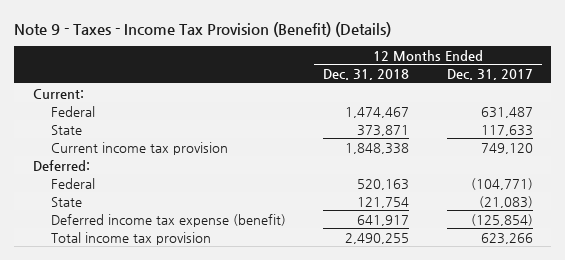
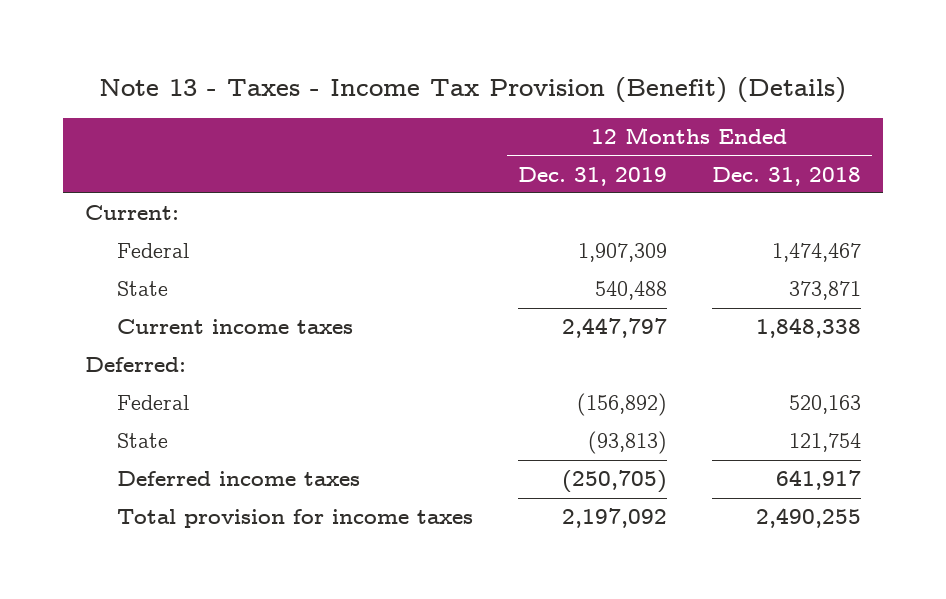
- Note 9 - Taxes - Income Tax Provision (Benefit) (Details)
+ Note 13 - Taxes - Income Tax Provision (Benefit) (Details)
- | 12 Months Ended Dec. 31, 2018 | 12 Months Ended Dec. 31, 2017
+ | 12 Months Ended Dec. 31, 2019 | 12 Months Ended Dec. 31, 2018
- Current income tax provision | 1,848,338 | 749,120
+ Current income taxes | 2,447,797 | 1,848,338
- Deferred income tax expense (benefit) | 641,917 | (125,854)
- Total income tax provision | 2,490,255 | 623,266
+ Deferred income taxes | (250,705) | 641,917
+ Total provision for income taxes | 2,197,092 | 2,490,255

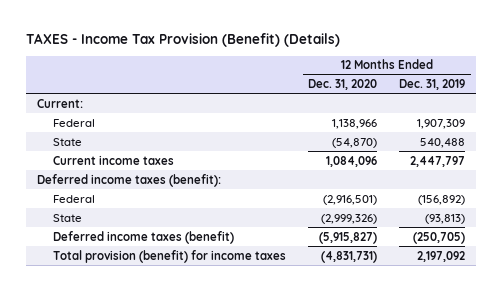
- Note 13 - Taxes - Income Tax Provision (Benefit) (Details)
+ TAXES - Income Tax Provision (Benefit) (Details)
- | 12 Months Ended Dec. 31, 2019 | 12 Months Ended Dec. 31, 2018
+ | 12 Months Ended Dec. 31, 2020 | 12 Months Ended Dec. 31, 2019
- Deferred:
+ Deferred income taxes (benefit):
- Deferred income taxes | (250,705) | 641,917
- Total provision for income taxes | 2,197,092 | 2,490,255
+ Deferred income taxes (benefit) | (5,915,827) | (250,705)
+ Total provision (benefit) for income taxes | (4,831,731) | 2,197,092

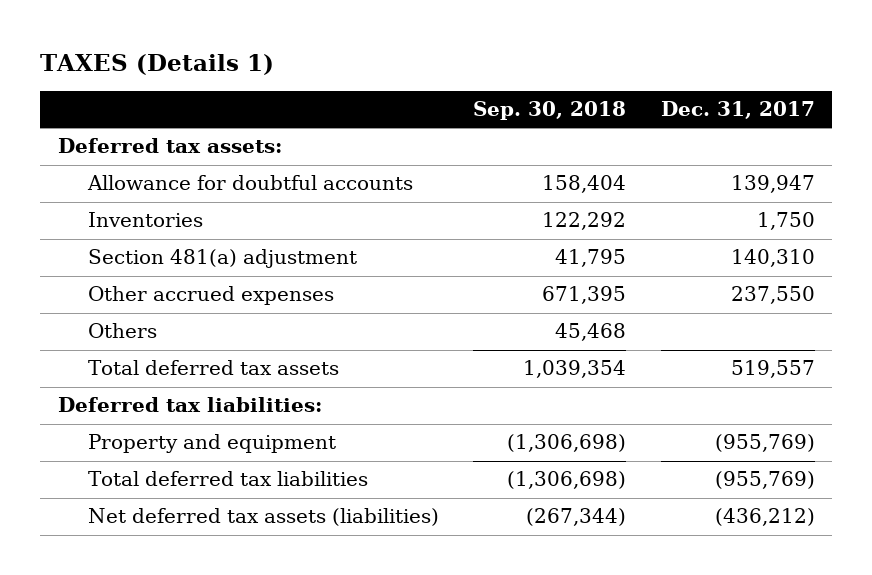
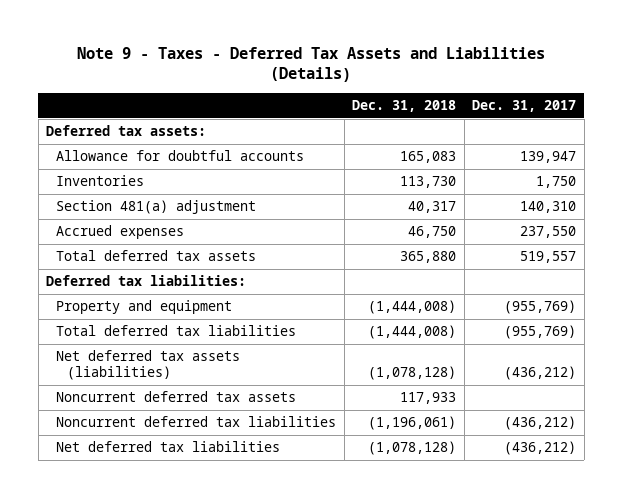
- TAXES (Details 1)
+ Note 9 - Taxes - Deferred Tax Assets and Liabilities (Details)
- | Sep. 30, 2018 | Dec. 31, 2017
+ | Dec. 31, 2018 | Dec. 31, 2017
- Other accrued expenses | 671,395 | 237,550
- Others | 45,468 |
+ Accrued expenses | 46,750 | 237,550
+ Noncurrent deferred tax assets | 117,933 |
+ Noncurrent deferred tax liabilities | (1,196,061) | (436,212)
+ Net deferred tax liabilities | (1,078,128) | (436,212)

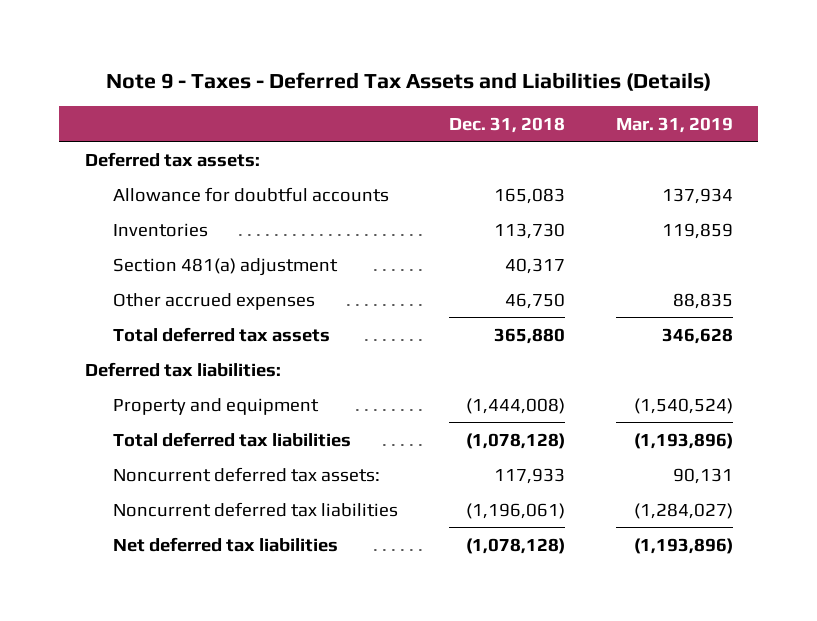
- | Dec. 31, 2018 | Dec. 31, 2017
+ | Dec. 31, 2018 | Mar. 31, 2019
- Accrued expenses | 46,750 | 237,550
+ Other accrued expenses | 46,750 | 88,835
- Total deferred tax liabilities | (1,444,008) | (955,769)
- Net deferred tax assets (liabilities) | (1,078,128) | (436,212)
- Noncurrent deferred tax assets | 117,933 |
+ Total deferred tax liabilities | (1,078,128) | (1,193,896)
+ Noncurrent deferred tax assets: | 117,933 | 90,131

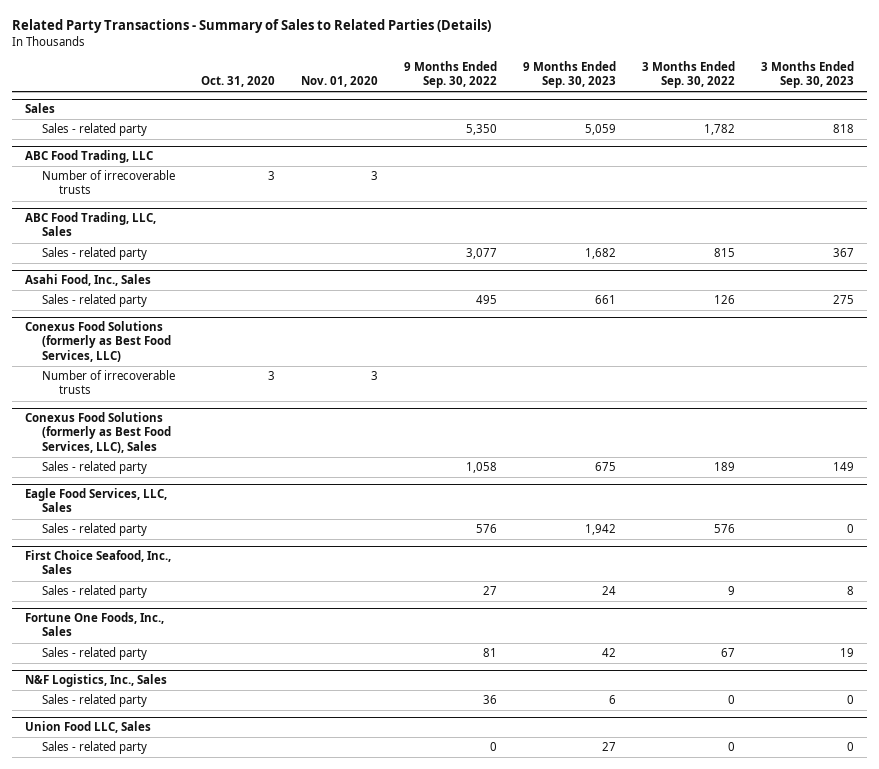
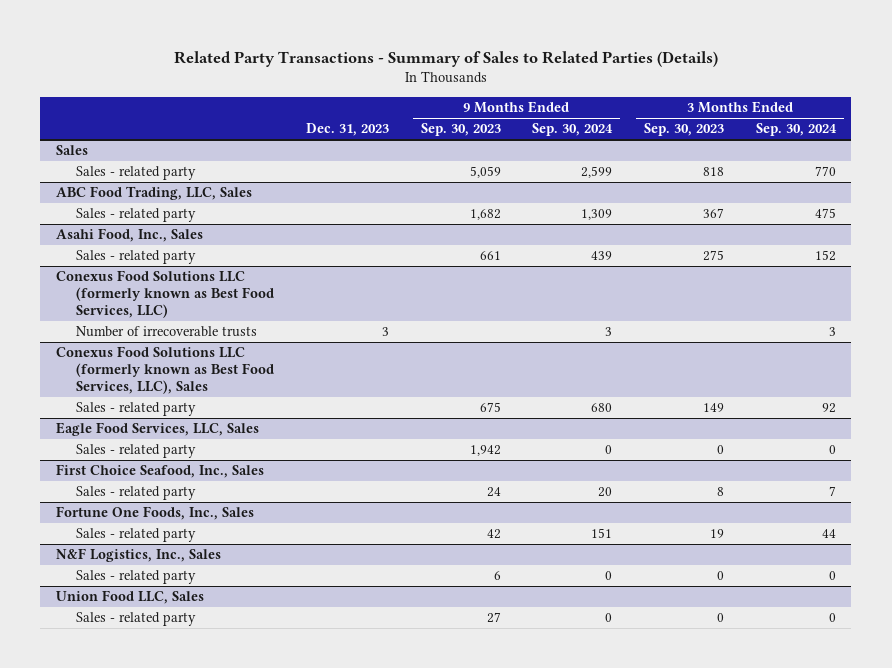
- | Oct. 31, 2020 | Nov. 01, 2020 | 9 Months Ended Sep. 30, 2022 | 9 Months Ended Sep. 30, 2023 | 3 Months Ended Sep. 30, 2022 | 3 Months Ended Sep. 30, 2023
+ | Dec. 31, 2023 | 9 Months Ended Sep. 30, 2023 | 9 Months Ended Sep. 30, 2024 | 3 Months Ended Sep. 30, 2023 | 3 Months Ended Sep. 30, 2024
- ABC Food Trading, LLC
- Number of irrecoverable trusts | 3 | 3 | | | |
- Conexus Food Solutions (formerly as Best Food Services, LLC)
+ Conexus Food Solutions LLC (formerly known as Best Food Services, LLC)
- Conexus Food Solutions (formerly as Best Food Services, LLC), Sales
+ Conexus Food Solutions LLC (formerly known as Best Food Services, LLC), Sales

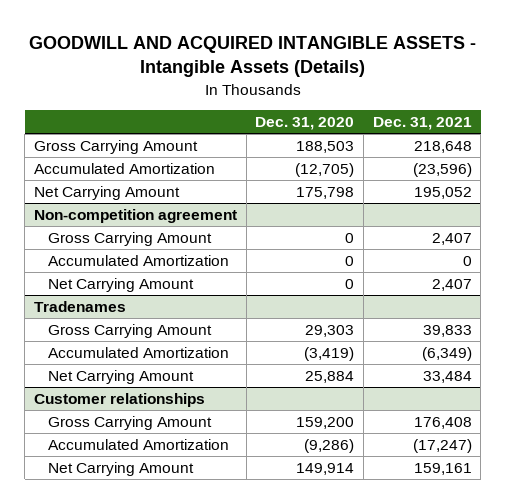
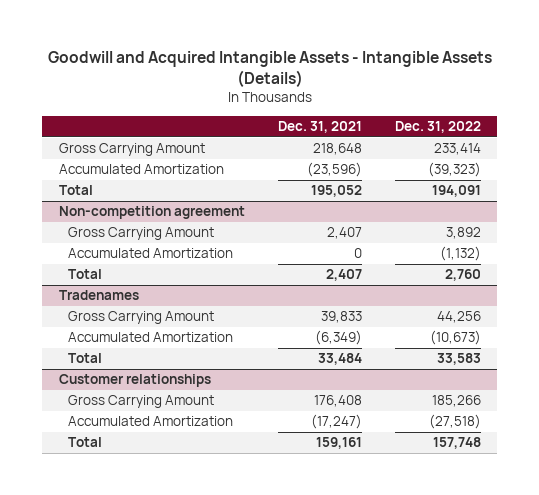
- GOODWILL AND ACQUIRED INTANGIBLE ASSETS - Intangible Assets (Details)
+ Goodwill and Acquired Intangible Assets - Intangible Assets (Details)
- | Dec. 31, 2020 | Dec. 31, 2021
+ | Dec. 31, 2021 | Dec. 31, 2022
- Net Carrying Amount | 175,798 | 195,052
+ Total | 195,052 | 194,091
@ Non-competition agreement
- Net Carrying Amount | 0 | 2,407
+ Total | 2,407 | 2,760
@ Tradenames
- Net Carrying Amount | 25,884 | 33,484
+ Total | 33,484 | 33,583
@ Customer relationships
- Net Carrying Amount | 149,914 | 159,161
+ Total | 159,161 | 157,748

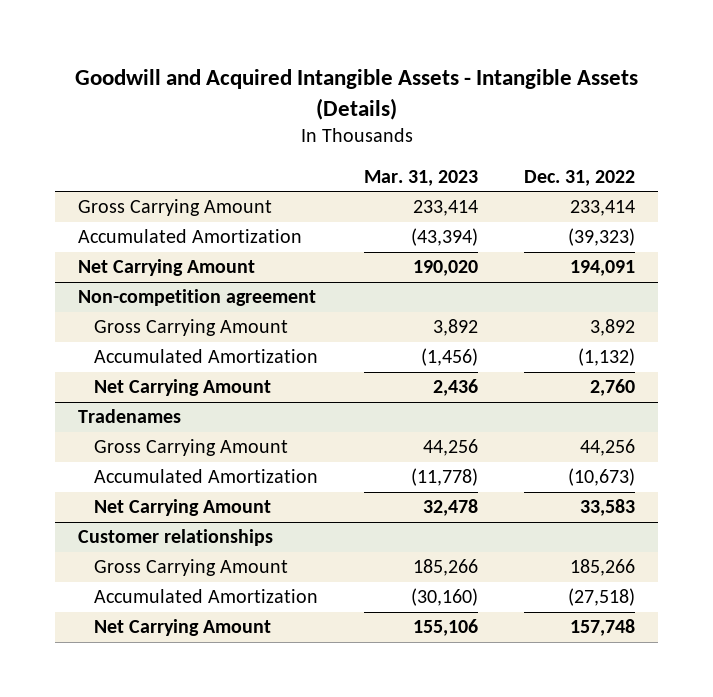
- | Dec. 31, 2021 | Dec. 31, 2022
+ | Mar. 31, 2023 | Dec. 31, 2022
- Total | 195,052 | 194,091
+ Net Carrying Amount | 190,020 | 194,091
@ Non-competition agreement
- Total | 2,407 | 2,760
+ Net Carrying Amount | 2,436 | 2,760
@ Tradenames
- Total | 33,484 | 33,583
+ Net Carrying Amount | 32,478 | 33,583
@ Customer relationships
- Total | 159,161 | 157,748
+ Net Carrying Amount | 155,106 | 157,748

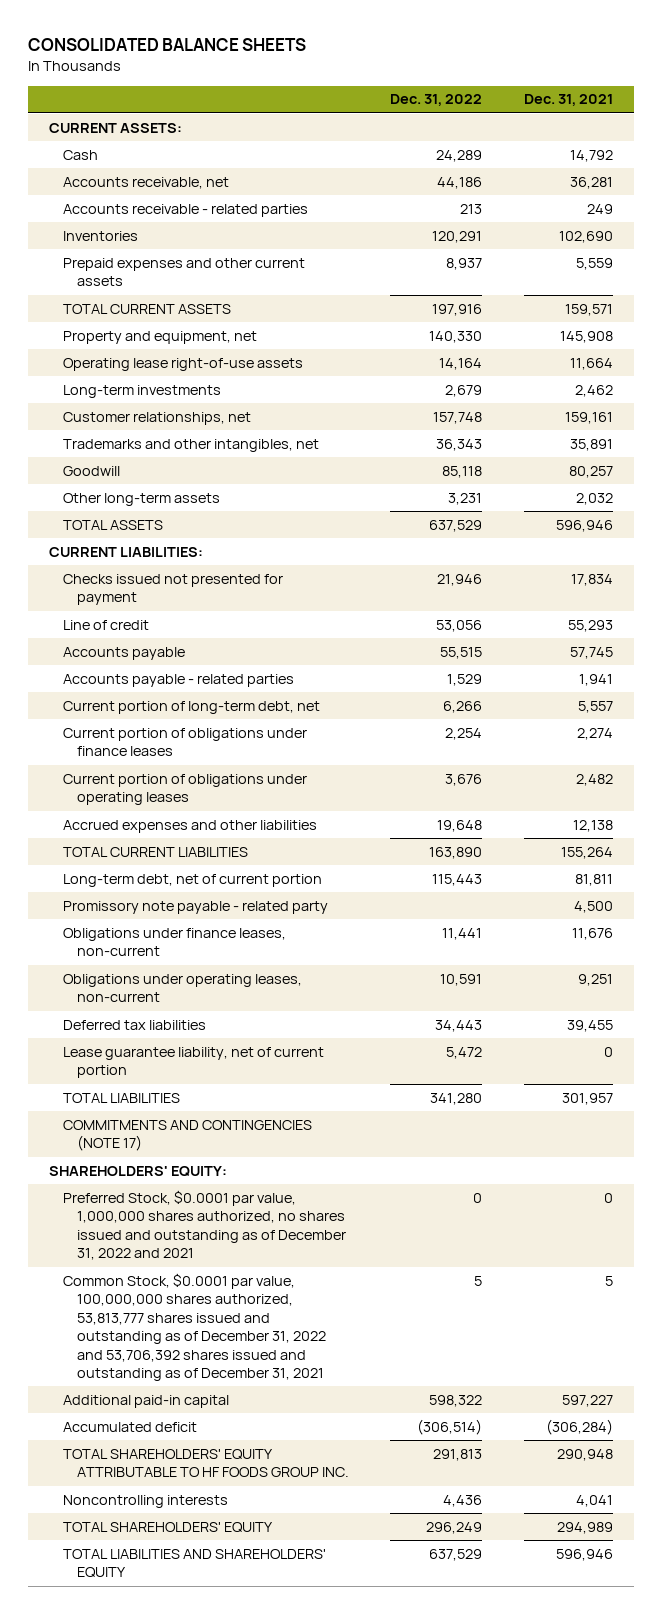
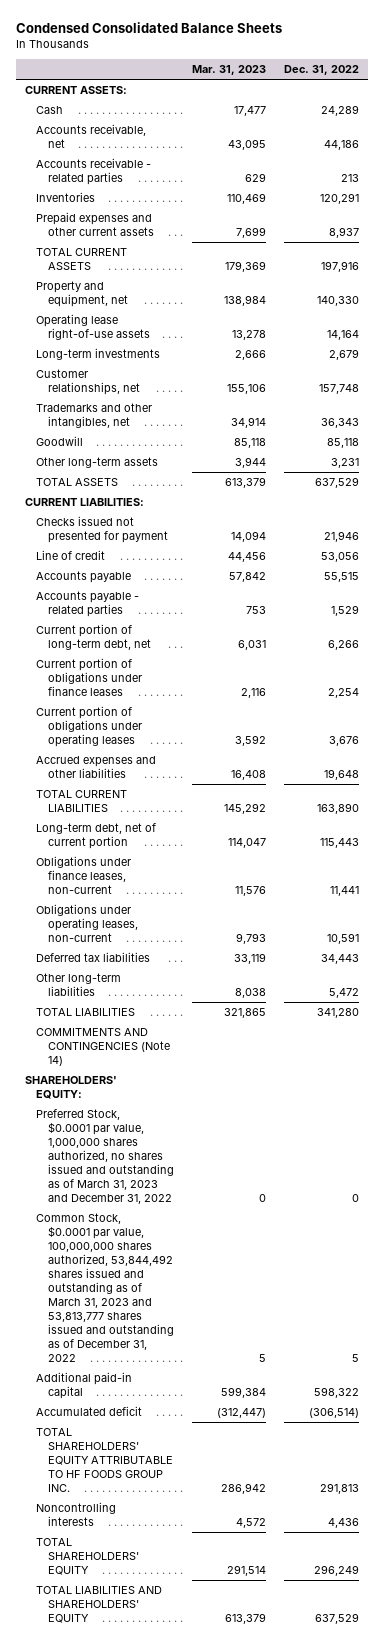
- CONSOLIDATED BALANCE SHEETS
+ Condensed Consolidated Balance Sheets
- | Dec. 31, 2022 | Dec. 31, 2021
+ | Mar. 31, 2023 | Dec. 31, 2022
- Promissory note payable - related party | | 4,500
- Lease guarantee liability, net of current portion | 5,472 | 0
+ Other long-term liabilities | 8,038 | 5,472
- COMMITMENTS AND CONTINGENCIES (NOTE 17)
+ COMMITMENTS AND CONTINGENCIES (Note 14)
- Preferred Stock, $0.0001 par value, 1,000,000 shares authorized, no shares issued and outstanding as of December 31, 2022 and 2021 | 0 | 0
- Common Stock, $0.0001 par value, 100,000,000 shares authorized, 53,813,777 shares issued and outstanding as of December 31, 2022 and 53,706,392 shares issued and outstanding as of December 31, 2021 | 5 | 5
+ Preferred Stock, $0.0001 par value, 1,000,000 shares authorized, no shares issued and outstanding as of March 31, 2023 and December 31, 2022 | 0 | 0
+ Common Stock, $0.0001 par value, 100,000,000 shares authorized, 53,844,492 shares issued and outstanding as of March 31, 2023 and 53,813,777 shares issued and outstanding as of December 31, 2022 | 5 | 5

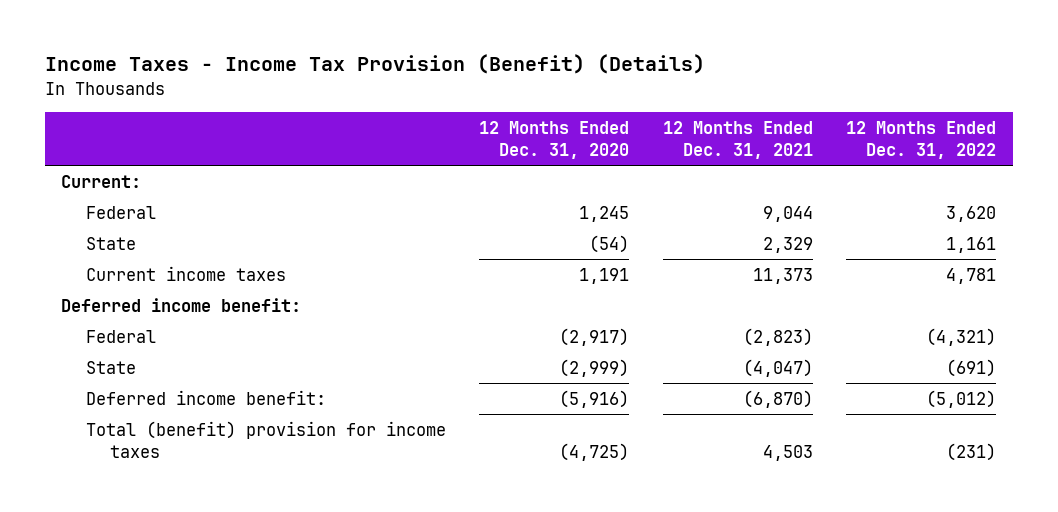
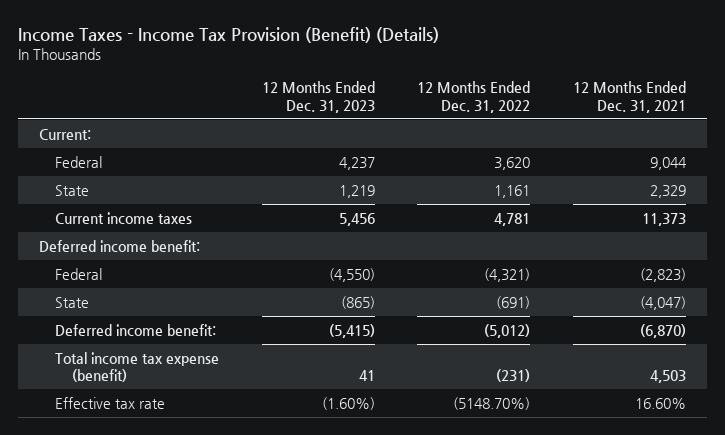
- | 12 Months Ended Dec. 31, 2020 | 12 Months Ended Dec. 31, 2021 | 12 Months Ended Dec. 31, 2022
+ | 12 Months Ended Dec. 31, 2023 | 12 Months Ended Dec. 31, 2022 | 12 Months Ended Dec. 31, 2021
- Total (benefit) provision for income taxes | (4,725) | 4,503 | (231)
+ Total income tax expense (benefit) | 41 | (231) | 4,503
+ Effective tax rate | (1.60%) | (5148.70%) | 16.60%

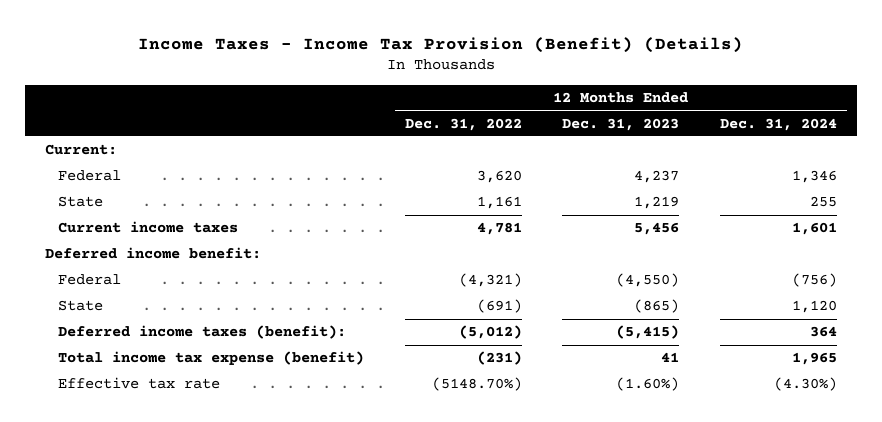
- | 12 Months Ended Dec. 31, 2023 | 12 Months Ended Dec. 31, 2022 | 12 Months Ended Dec. 31, 2021
+ | 12 Months Ended Dec. 31, 2022 | 12 Months Ended Dec. 31, 2023 | 12 Months Ended Dec. 31, 2024
- Deferred income benefit: | (5,415) | (5,012) | (6,870)
+ Deferred income taxes (benefit): | (5,012) | (5,415) | 364

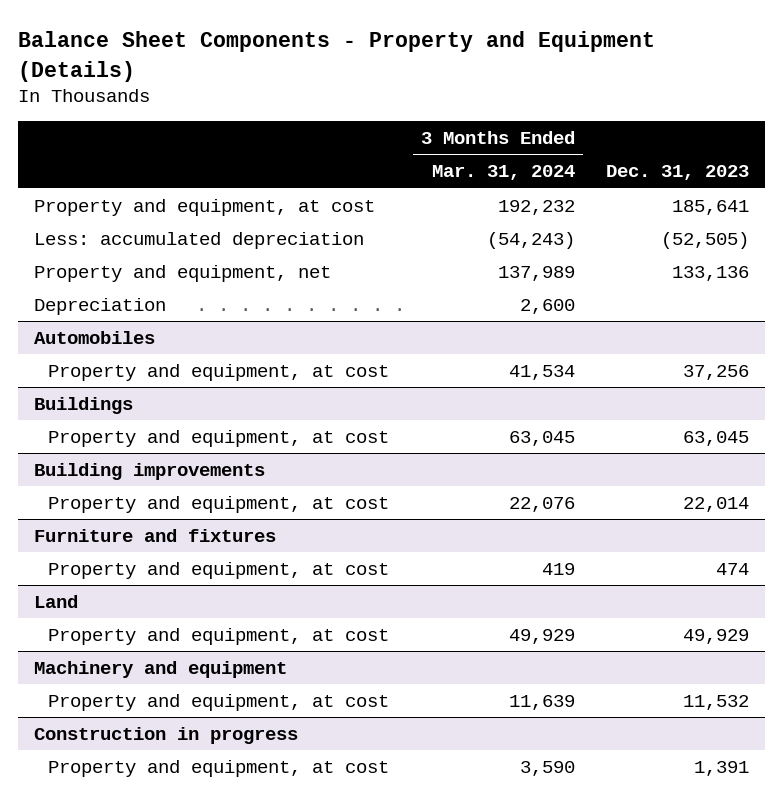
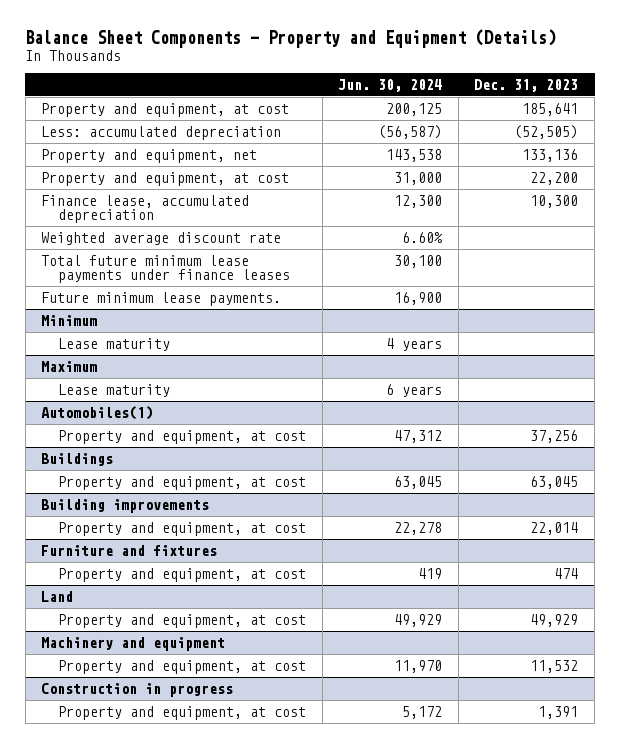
- | 3 Months Ended Mar. 31, 2024 | Dec. 31, 2023
+ | Jun. 30, 2024 | Dec. 31, 2023
- Depreciation | 2,600 |
- Automobiles
+ Property and equipment, at cost | 31,000 | 22,200
+ Finance lease, accumulated depreciation | 12,300 | 10,300
+ Weighted average discount rate | 6.60% |
+ Total future minimum lease payments under finance leases | 30,100 |
+ Future minimum lease payments. | 16,900 |
+ Minimum
+ Lease maturity | 4 years |
+ Maximum
+ Lease maturity | 6 years |
+ Automobiles(1)

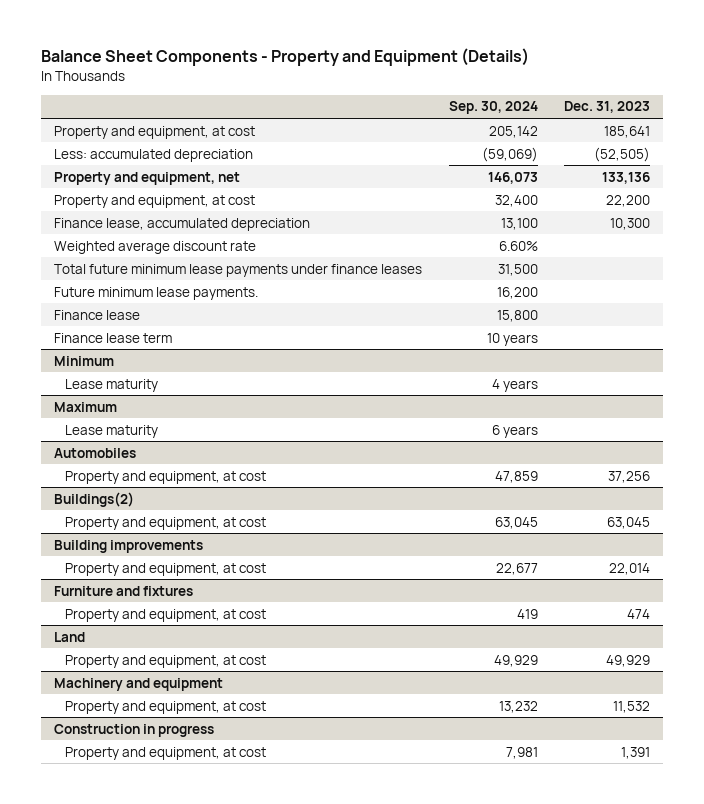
- | Jun. 30, 2024 | Dec. 31, 2023
+ | Sep. 30, 2024 | Dec. 31, 2023
+ Finance lease | 15,800 |
+ Finance lease term | 10 years |
- Automobiles(1)
+ Automobiles
- Buildings
+ Buildings(2)

